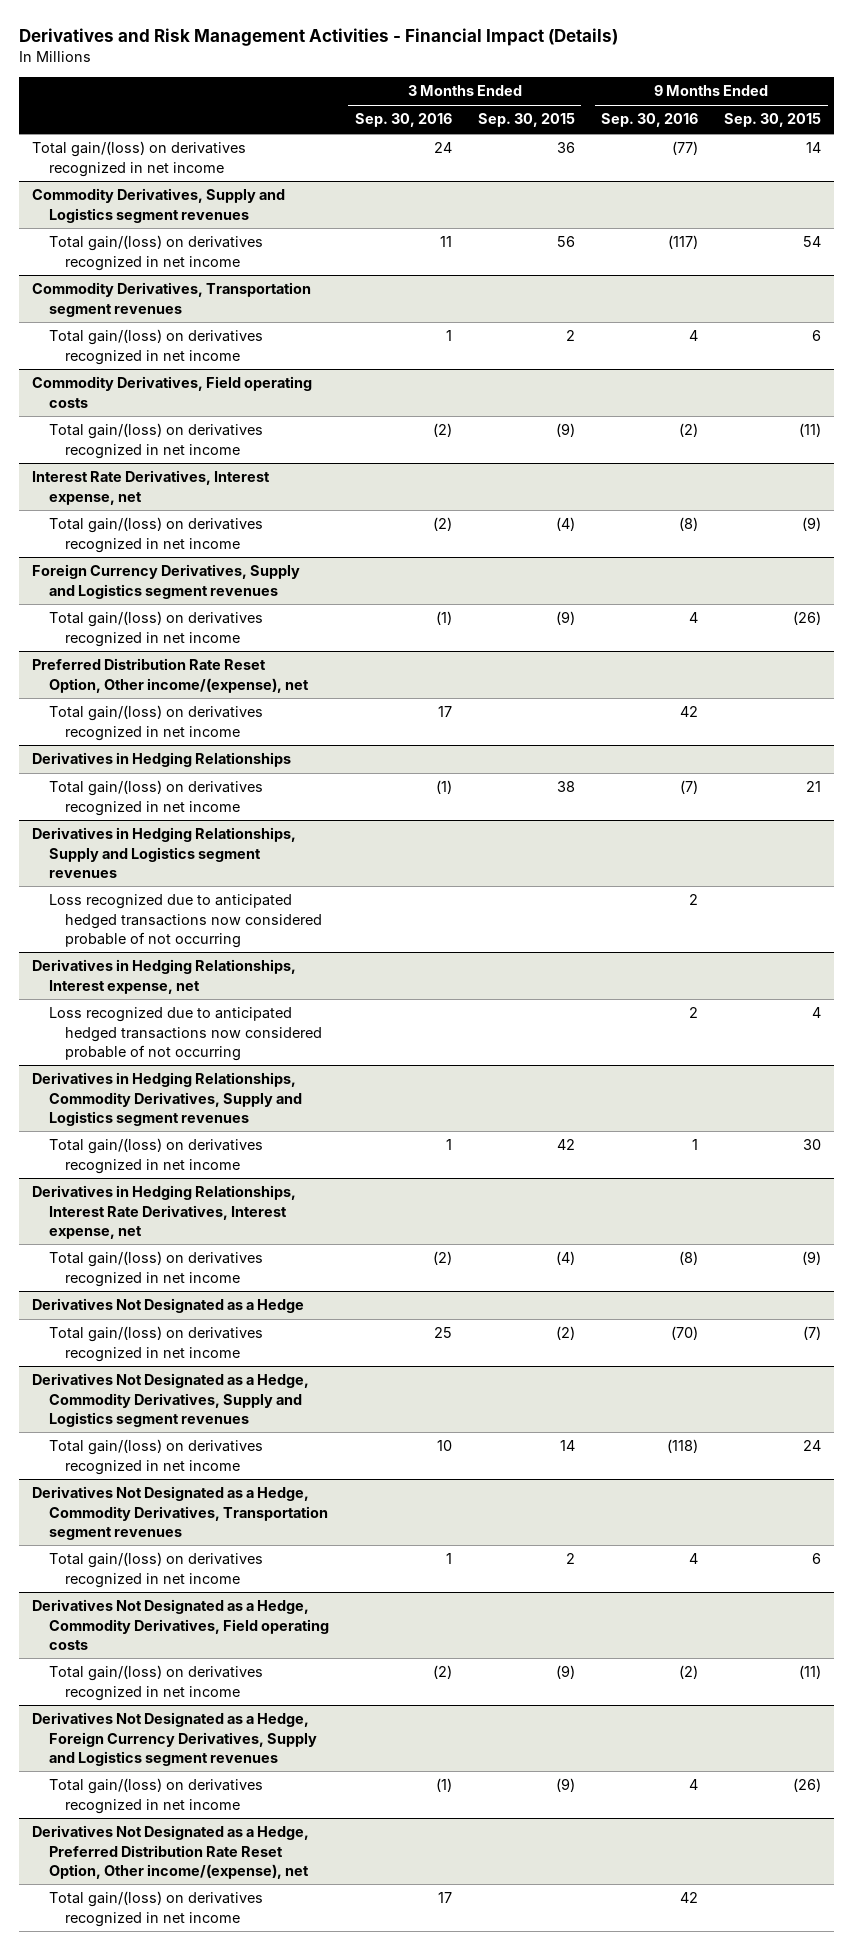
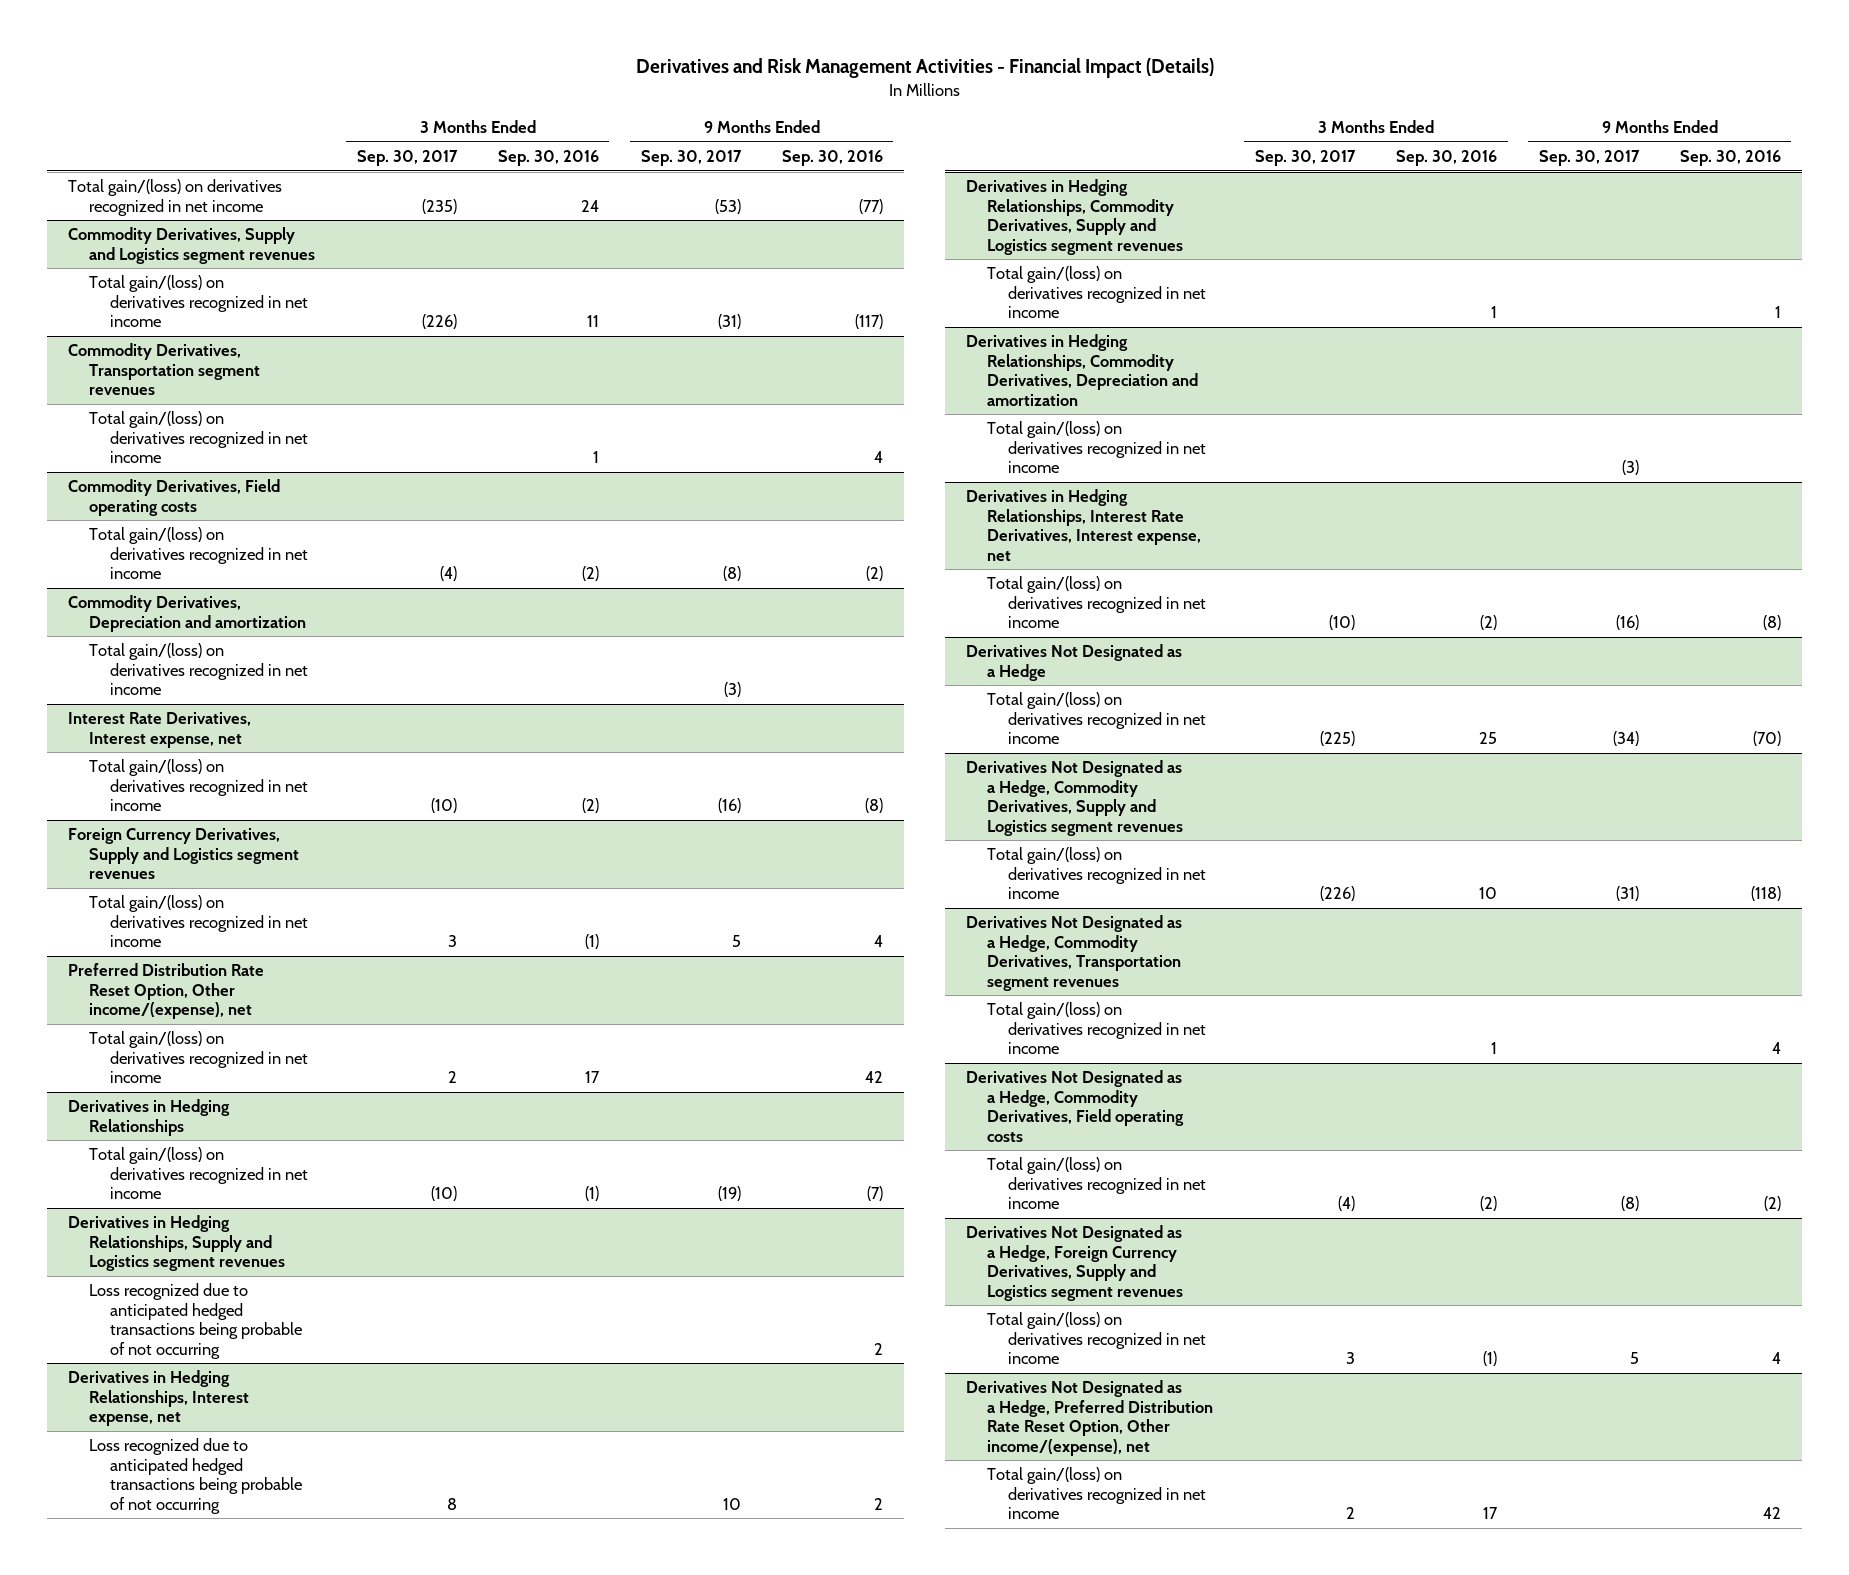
- | 3 Months Ended Sep. 30, 2016 | 3 Months Ended Sep. 30, 2015 | 9 Months Ended Sep. 30, 2016 | 9 Months Ended Sep. 30, 2015
+ | 3 Months Ended Sep. 30, 2017 | 3 Months Ended Sep. 30, 2016 | 9 Months Ended Sep. 30, 2017 | 9 Months Ended Sep. 30, 2016
+ Commodity Derivatives, Depreciation and amortization
+ Total gain/(loss) on derivatives recognized in net income | | | (3) |
@ Derivatives in Hedging Relationships, Supply and Logistics segment revenues
- Loss recognized due to anticipated hedged transactions now considered probable of not occurring | | | 2 |
+ Loss recognized due to anticipated hedged transactions being probable of not occurring | | | | 2
@ Derivatives in Hedging Relationships, Interest expense, net
- Loss recognized due to anticipated hedged transactions now considered probable of not occurring | | | 2 | 4
+ Loss recognized due to anticipated hedged transactions being probable of not occurring | 8 | | 10 | 2
+ Derivatives in Hedging Relationships, Commodity Derivatives, Depreciation and amortization
+ Total gain/(loss) on derivatives recognized in net income | | | (3) |

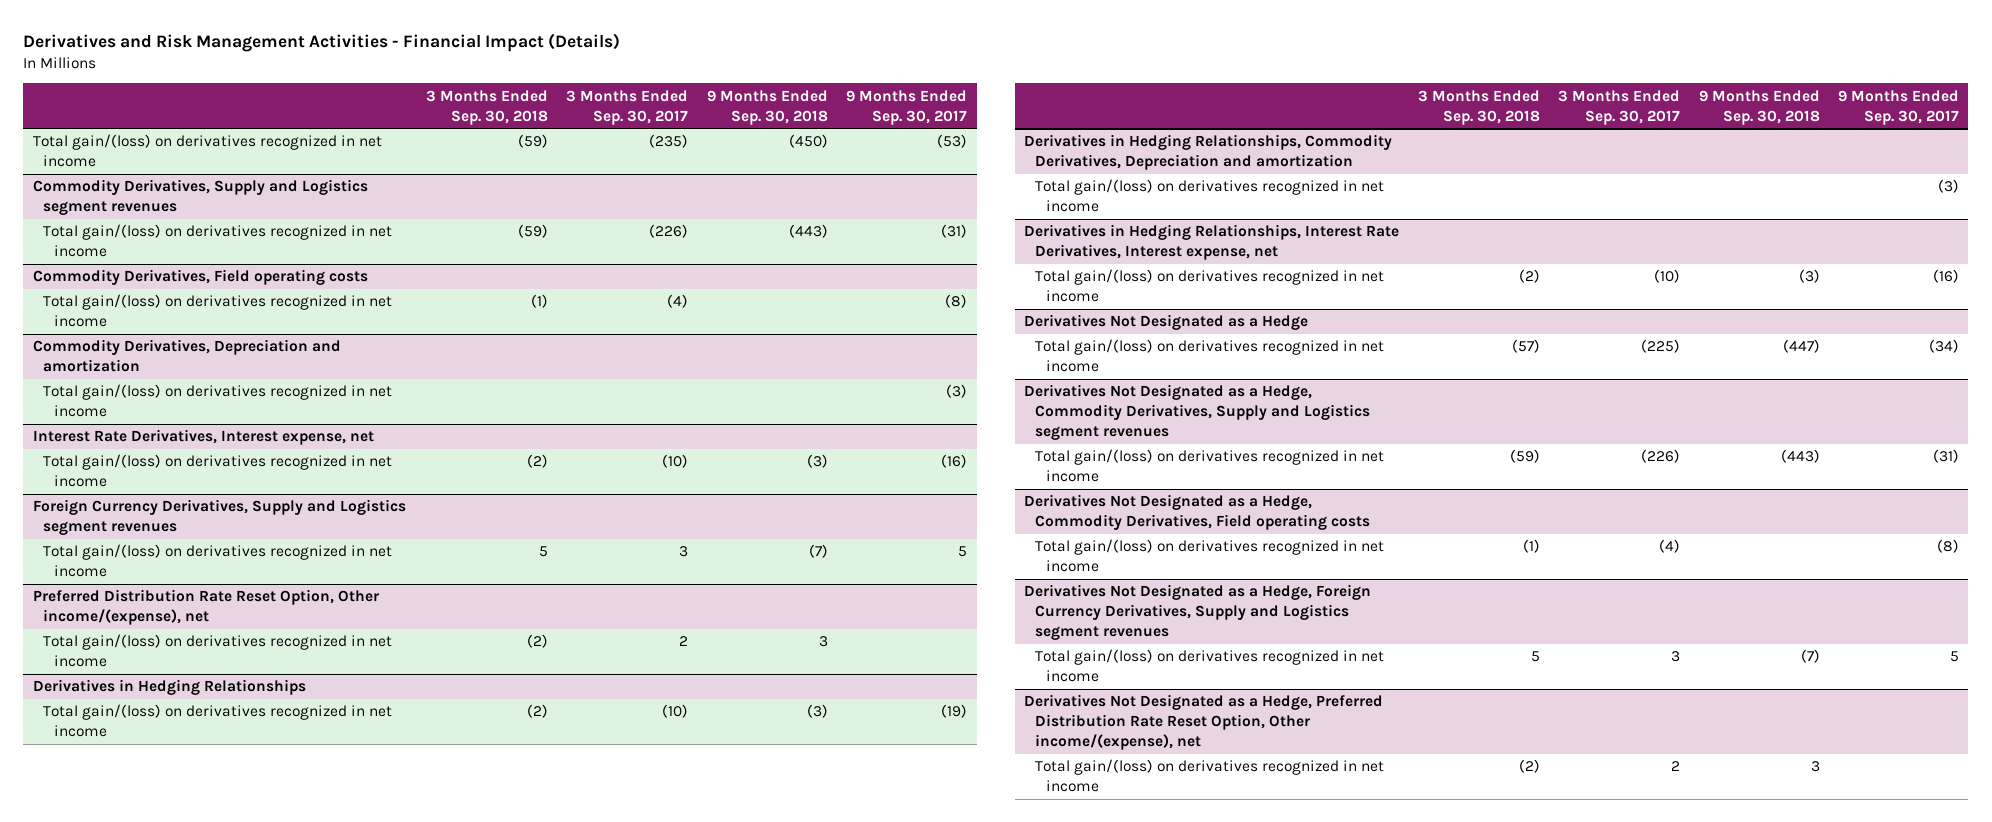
- | 3 Months Ended Sep. 30, 2017 | 3 Months Ended Sep. 30, 2016 | 9 Months Ended Sep. 30, 2017 | 9 Months Ended Sep. 30, 2016
+ | 3 Months Ended Sep. 30, 2018 | 3 Months Ended Sep. 30, 2017 | 9 Months Ended Sep. 30, 2018 | 9 Months Ended Sep. 30, 2017
- Commodity Derivatives, Transportation segment revenues
- Total gain/(loss) on derivatives recognized in net income | | 1 | | 4
- Derivatives in Hedging Relationships, Supply and Logistics segment revenues
- Loss recognized due to anticipated hedged transactions being probable of not occurring | | | | 2
- Derivatives in Hedging Relationships, Interest expense, net
- Loss recognized due to anticipated hedged transactions being probable of not occurring | 8 | | 10 | 2
- Derivatives in Hedging Relationships, Commodity Derivatives, Supply and Logistics segment revenues
- Total gain/(loss) on derivatives recognized in net income | | 1 | | 1
- Derivatives Not Designated as a Hedge, Commodity Derivatives, Transportation segment revenues
- Total gain/(loss) on derivatives recognized in net income | | 1 | | 4

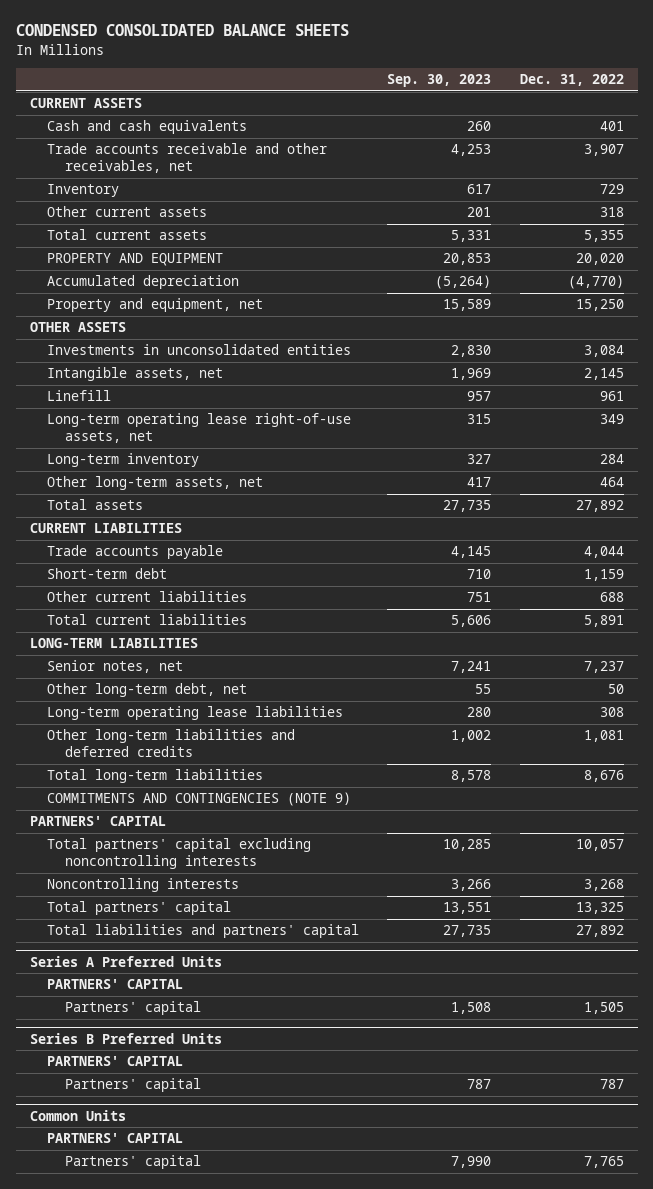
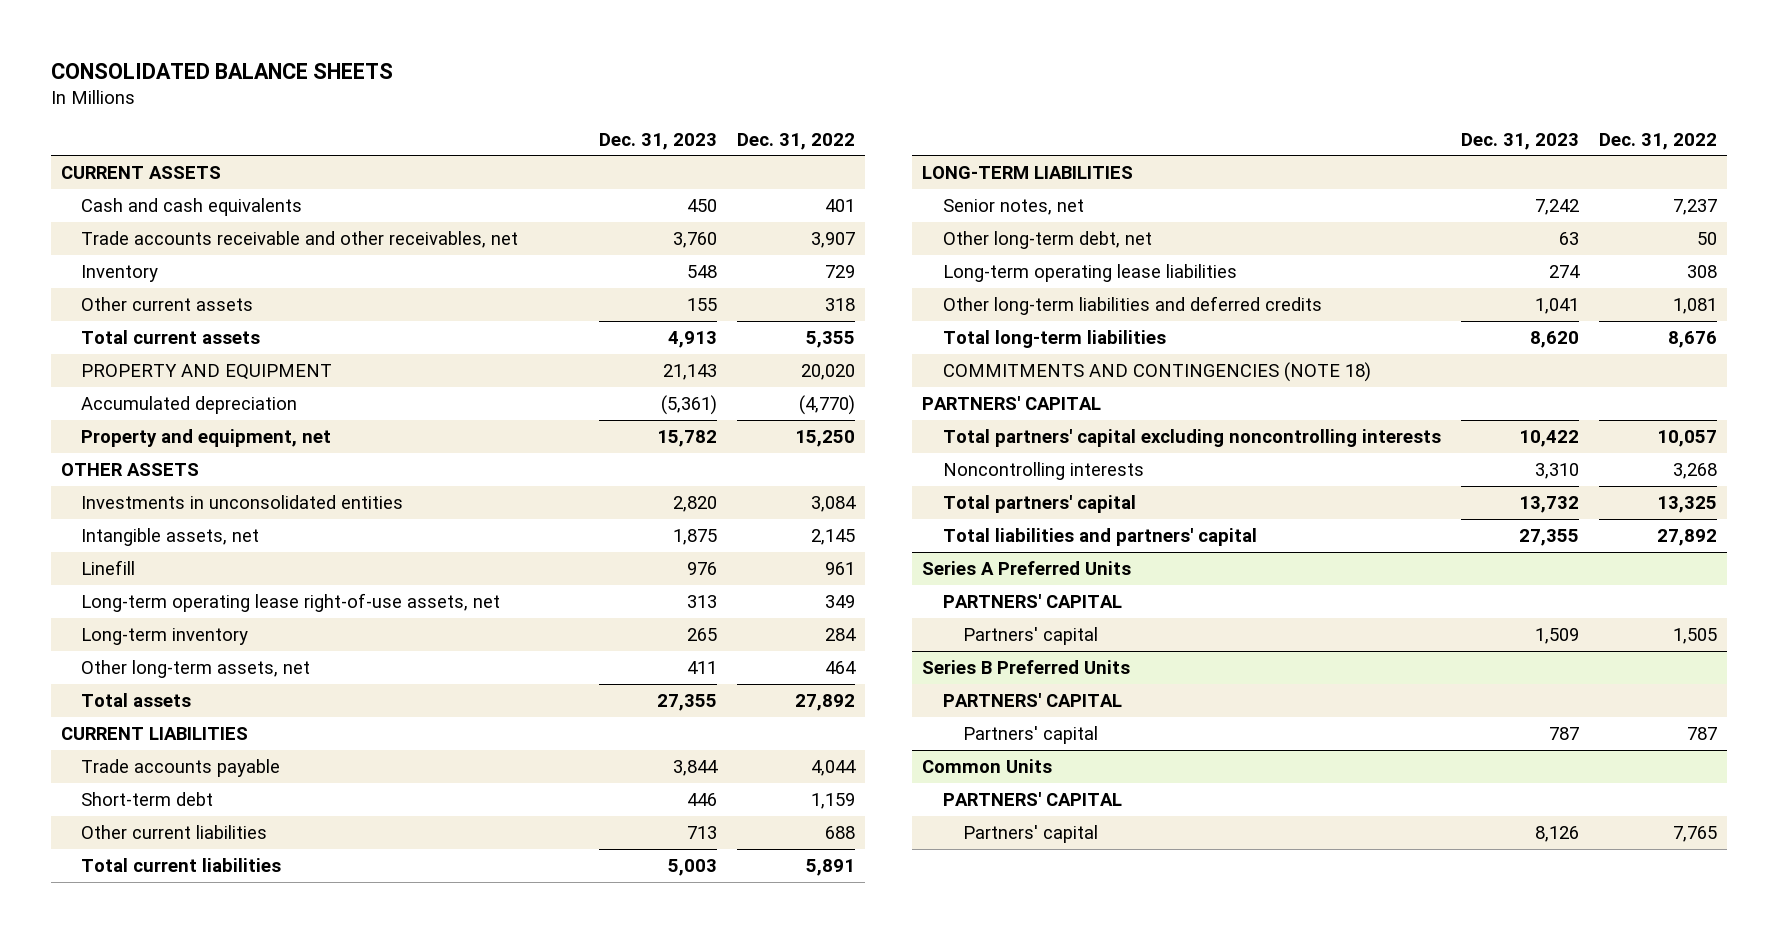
- CONDENSED CONSOLIDATED BALANCE SHEETS
+ CONSOLIDATED BALANCE SHEETS
- | Sep. 30, 2023 | Dec. 31, 2022
+ | Dec. 31, 2023 | Dec. 31, 2022
- COMMITMENTS AND CONTINGENCIES (NOTE 9)
+ COMMITMENTS AND CONTINGENCIES (NOTE 18)

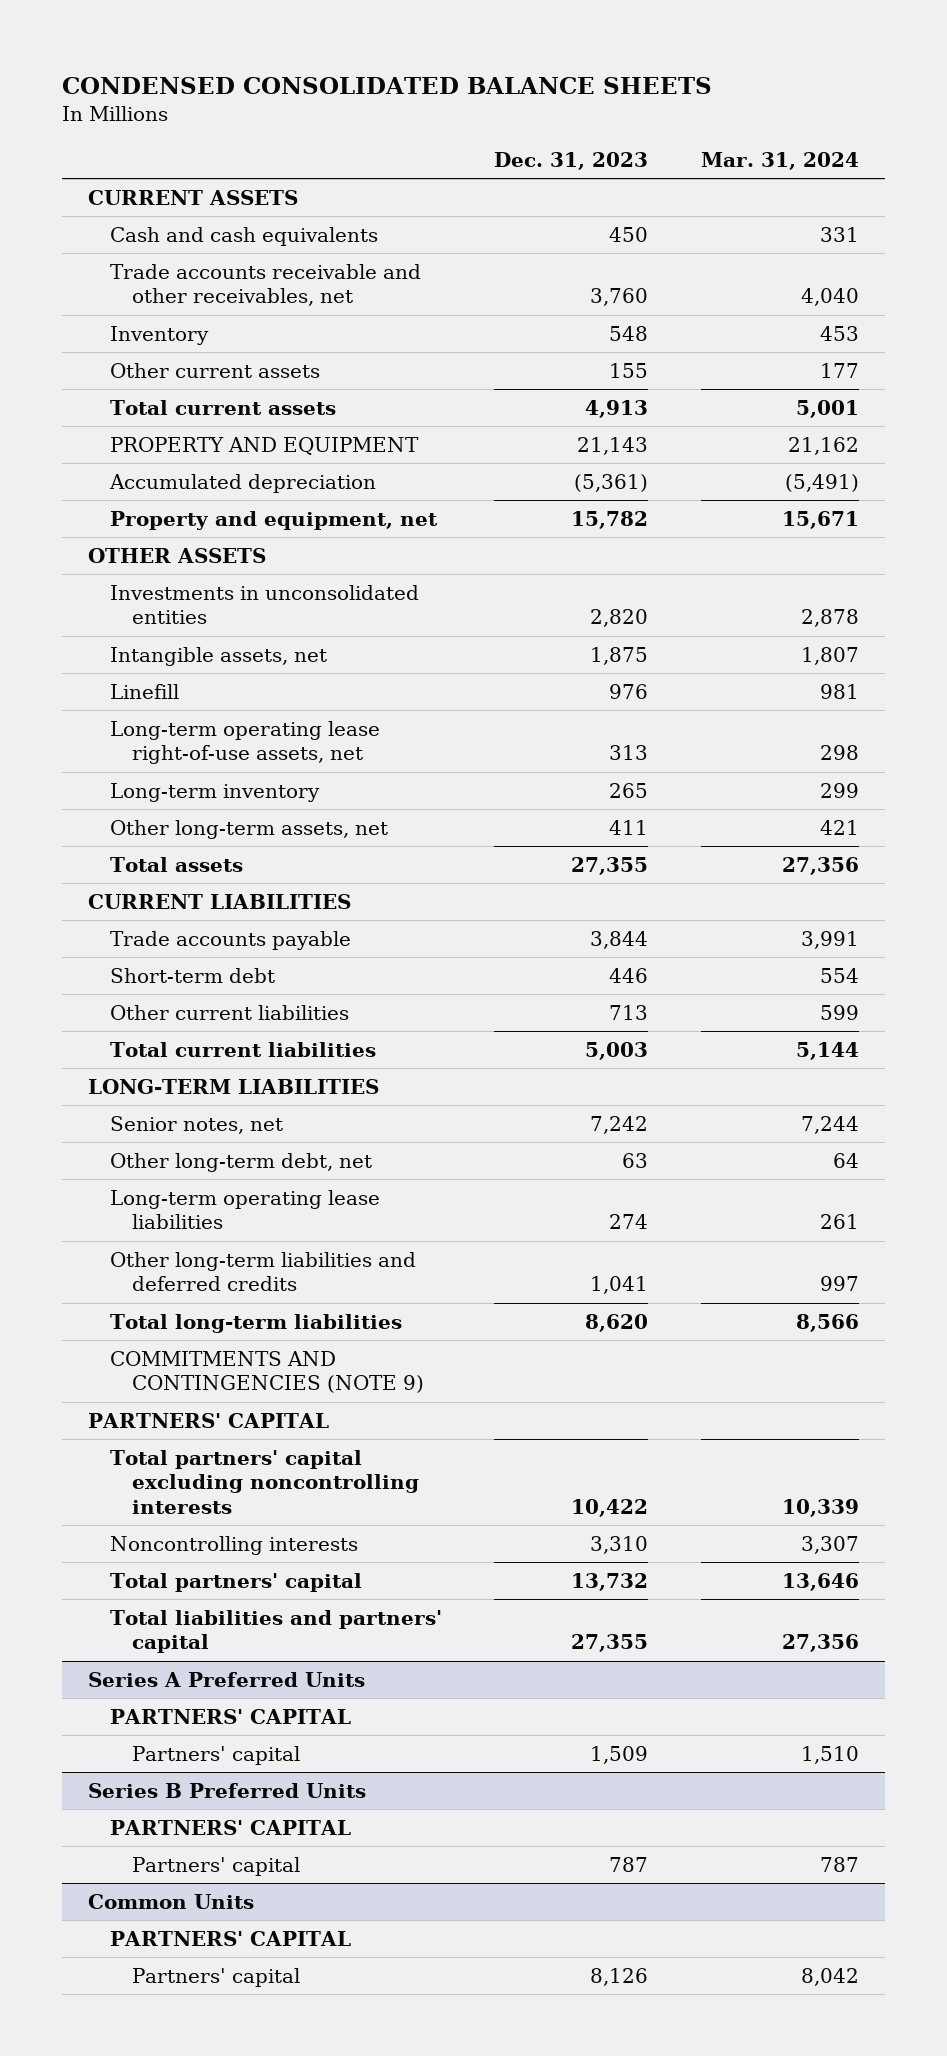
- CONSOLIDATED BALANCE SHEETS
+ CONDENSED CONSOLIDATED BALANCE SHEETS
- | Dec. 31, 2023 | Dec. 31, 2022
+ | Dec. 31, 2023 | Mar. 31, 2024
- COMMITMENTS AND CONTINGENCIES (NOTE 18)
+ COMMITMENTS AND CONTINGENCIES (NOTE 9)

